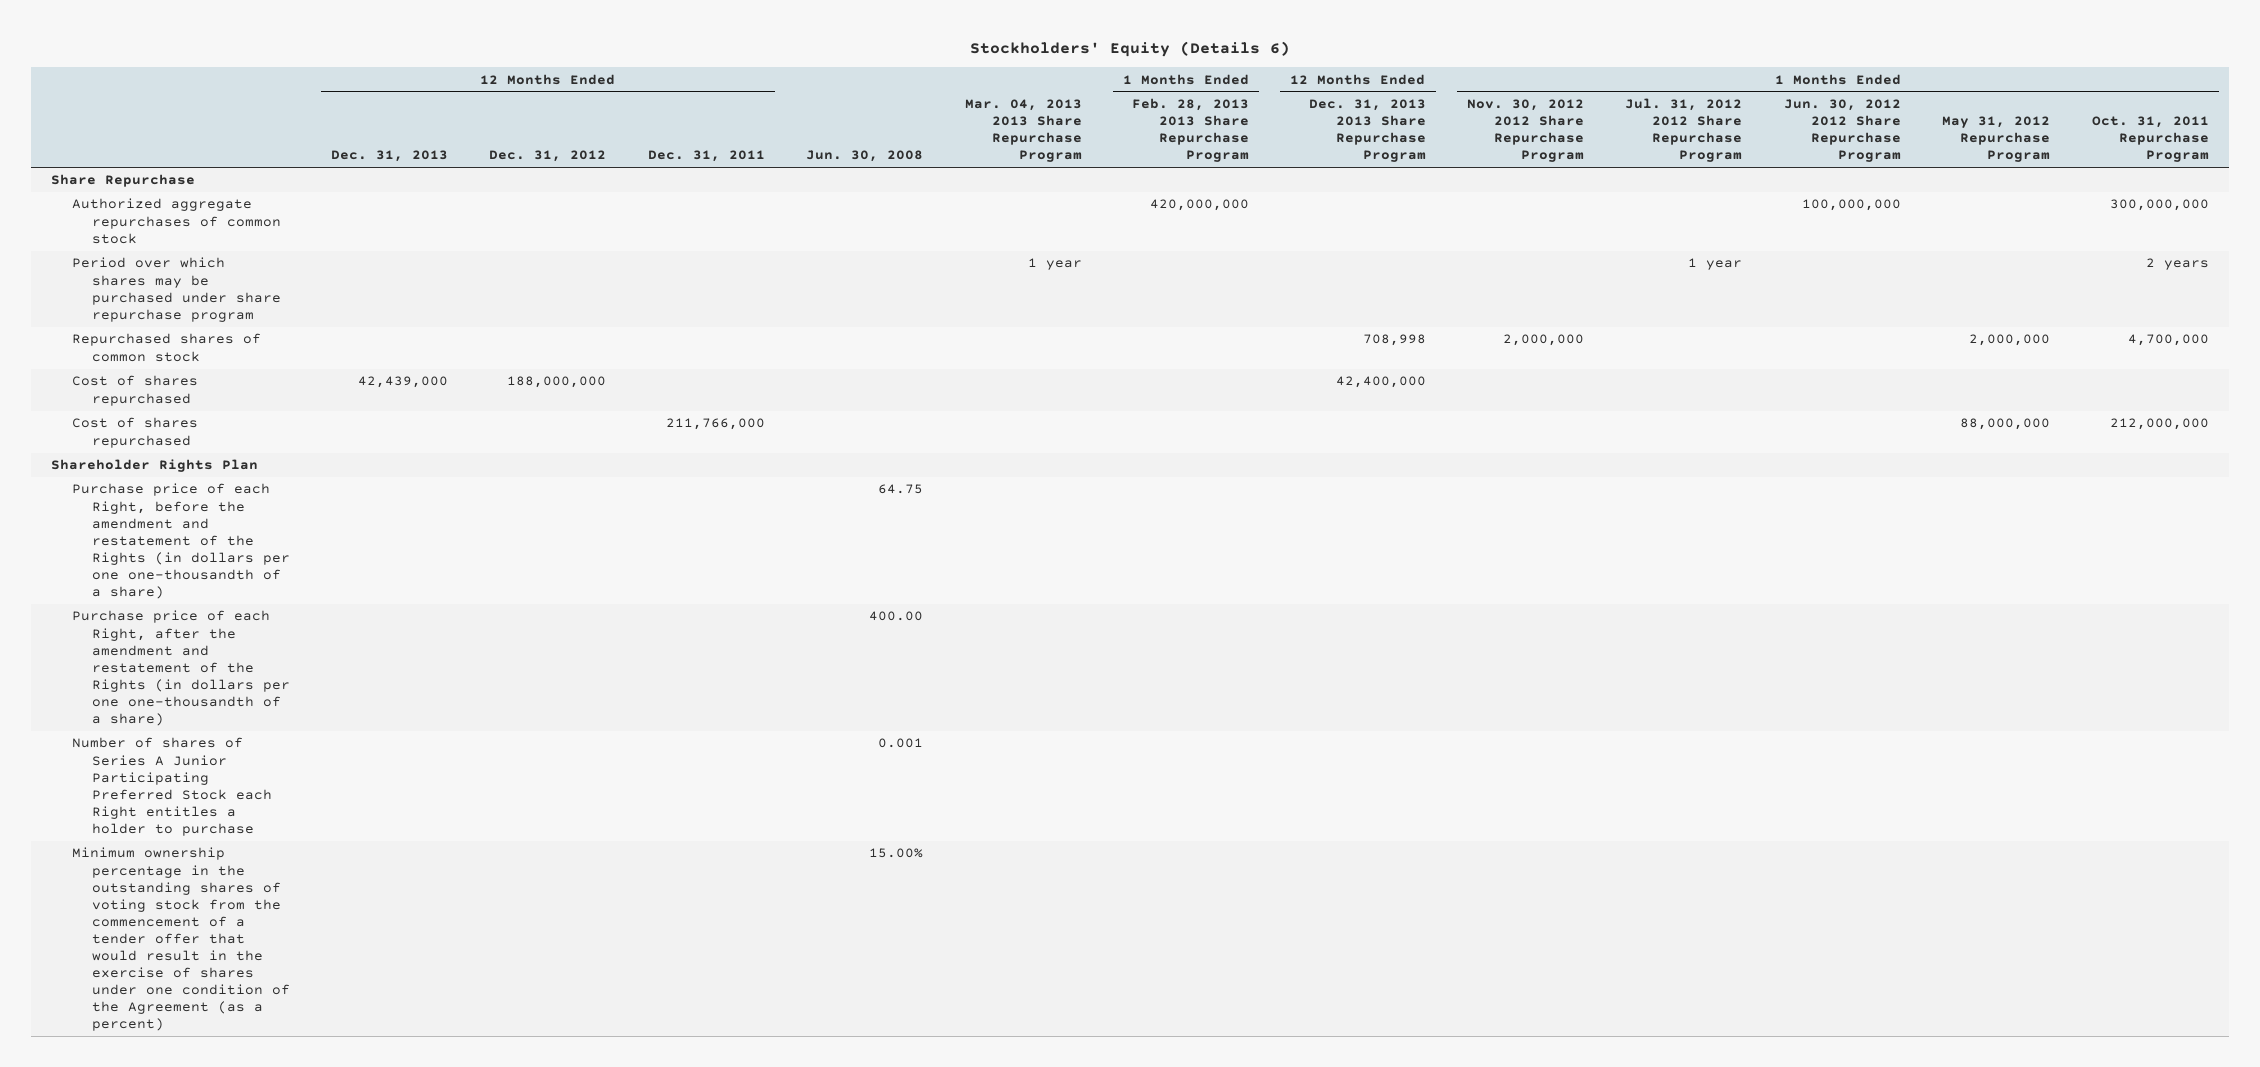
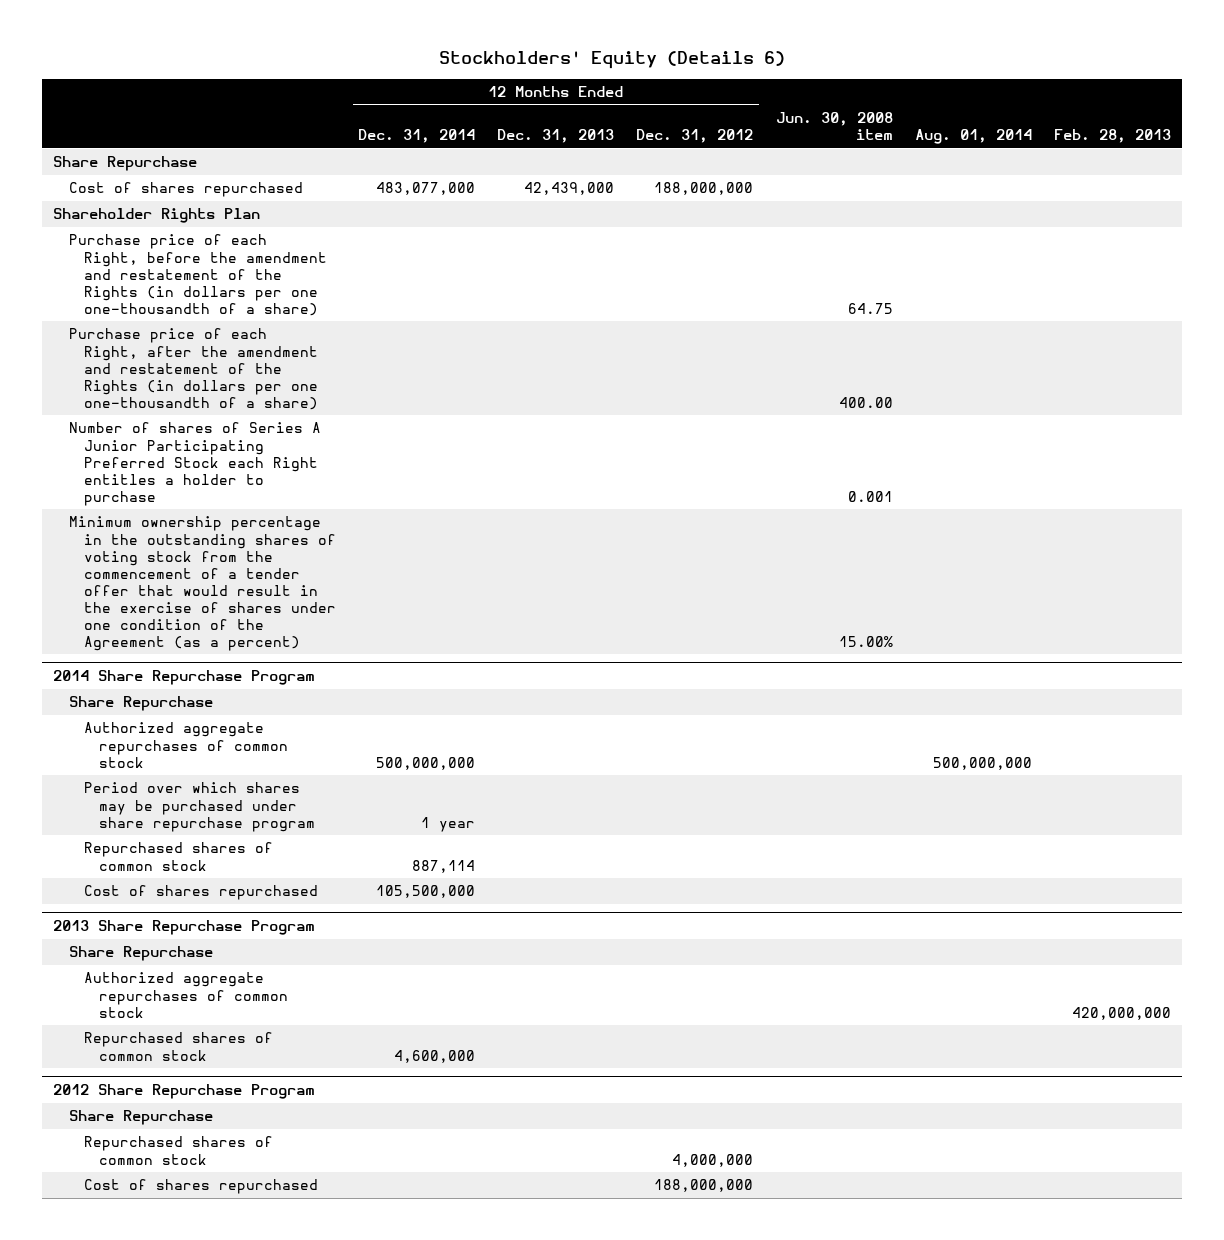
- | 12 Months Ended Dec. 31, 2013 | 12 Months Ended Dec. 31, 2012 | 12 Months Ended Dec. 31, 2011 | Jun. 30, 2008 | Mar. 04, 2013 2013 Share Repurchase Program | 1 Months Ended Feb. 28, 2013 2013 Share Repurchase Program | 12 Months Ended Dec. 31, 2013 2013 Share Repurchase Program | 1 Months Ended Nov. 30, 2012 2012 Share Repurchase Program | 1 Months Ended Jul. 31, 2012 2012 Share Repurchase Program | 1 Months Ended Jun. 30, 2012 2012 Share Repurchase Program | 1 Months Ended May 31, 2012 Repurchase Program | 1 Months Ended Oct. 31, 2011 Repurchase Program
+ | 12 Months Ended Dec. 31, 2014 | 12 Months Ended Dec. 31, 2013 | 12 Months Ended Dec. 31, 2012 | Jun. 30, 2008 item | Aug. 01, 2014 | Feb. 28, 2013
- Authorized aggregate repurchases of common stock | | | | | | 420,000,000 | | | | 100,000,000 | | 300,000,000
- Period over which shares may be purchased under share repurchase program | | | | | 1 year | | | | 1 year | | | 2 years
- Repurchased shares of common stock | | | | | | | 708,998 | 2,000,000 | | | 2,000,000 | 4,700,000
- Cost of shares repurchased | | | 211,766,000 | | | | | | | | 88,000,000 | 212,000,000
+ 2014 Share Repurchase Program
+ Share Repurchase
+ Authorized aggregate repurchases of common stock | 500,000,000 | | | | 500,000,000 |
+ Period over which shares may be purchased under share repurchase program | 1 year | | | | |
+ Repurchased shares of common stock | 887,114 | | | | |
+ Cost of shares repurchased | 105,500,000 | | | | |
+ 2013 Share Repurchase Program
+ Share Repurchase
+ Authorized aggregate repurchases of common stock | | | | | | 420,000,000
+ Repurchased shares of common stock | 4,600,000 | | | | |
+ 2012 Share Repurchase Program
+ Share Repurchase
+ Repurchased shares of common stock | | | 4,000,000 | | |
+ Cost of shares repurchased | | | 188,000,000 | | |

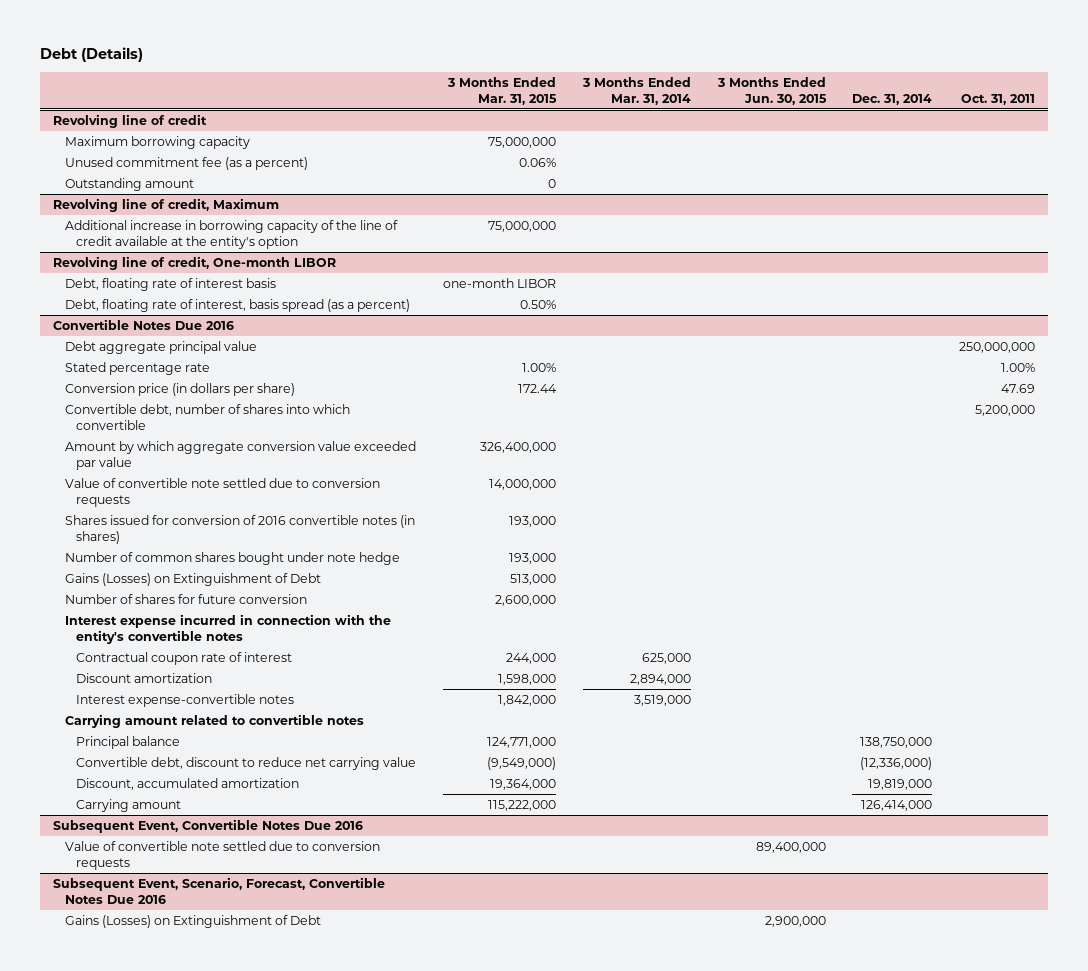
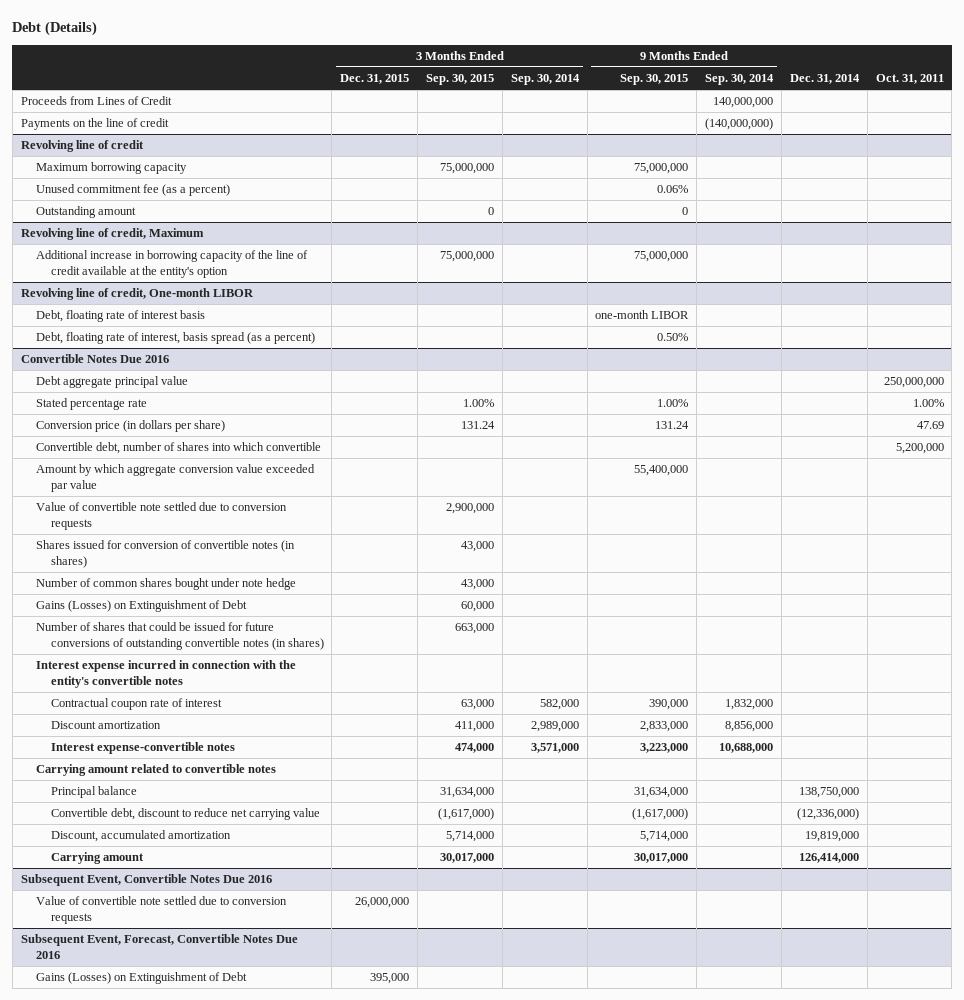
- | 3 Months Ended Mar. 31, 2015 | 3 Months Ended Mar. 31, 2014 | 3 Months Ended Jun. 30, 2015 | Dec. 31, 2014 | Oct. 31, 2011
+ | 3 Months Ended Dec. 31, 2015 | 3 Months Ended Sep. 30, 2015 | 3 Months Ended Sep. 30, 2014 | 9 Months Ended Sep. 30, 2015 | 9 Months Ended Sep. 30, 2014 | Dec. 31, 2014 | Oct. 31, 2011
+ Proceeds from Lines of Credit | | | | | 140,000,000 | |
+ Payments on the line of credit | | | | | (140,000,000) | |
@ Convertible Notes Due 2016
- Shares issued for conversion of 2016 convertible notes (in shares) | 193,000 | | | |
+ Shares issued for conversion of convertible notes (in shares) | | 43,000 | | | | |
- Number of shares for future conversion | 2,600,000 | | | |
+ Number of shares that could be issued for future conversions of outstanding convertible notes (in shares) | | 663,000 | | | | |
- Subsequent Event, Scenario, Forecast, Convertible Notes Due 2016
+ Subsequent Event, Forecast, Convertible Notes Due 2016

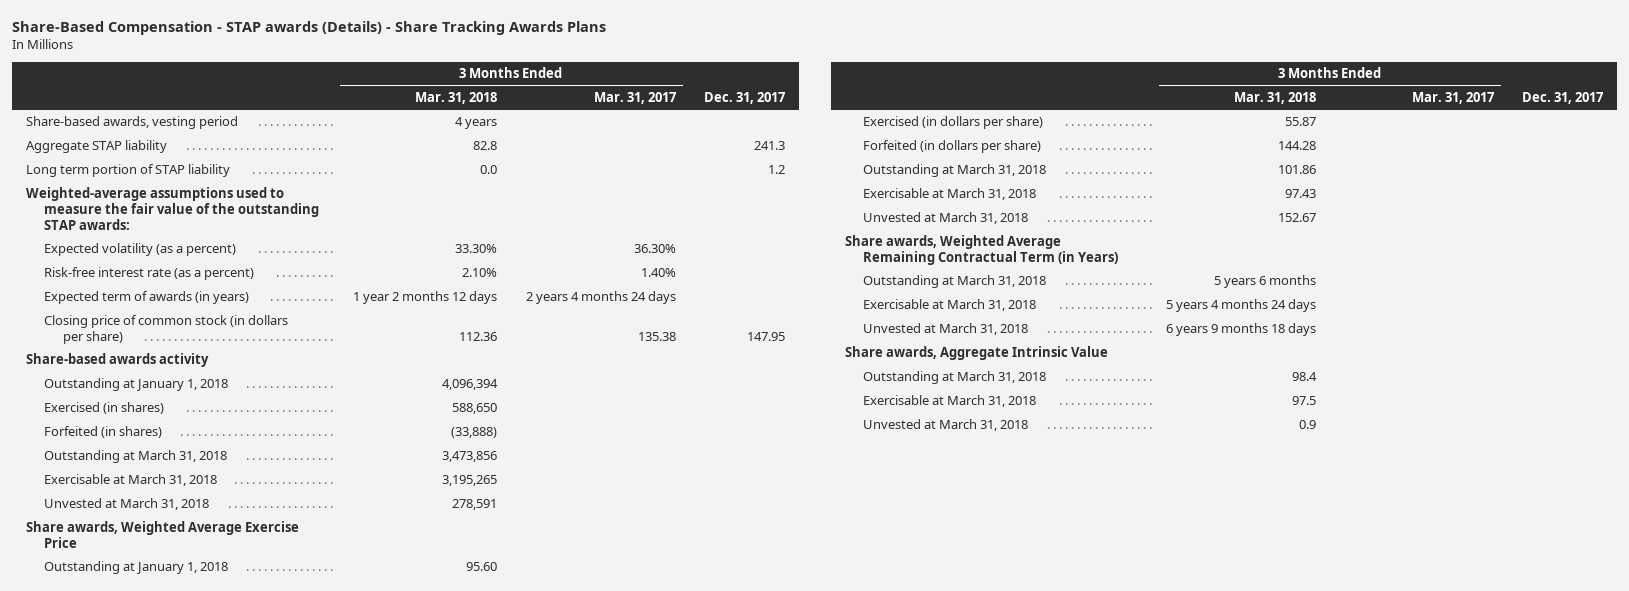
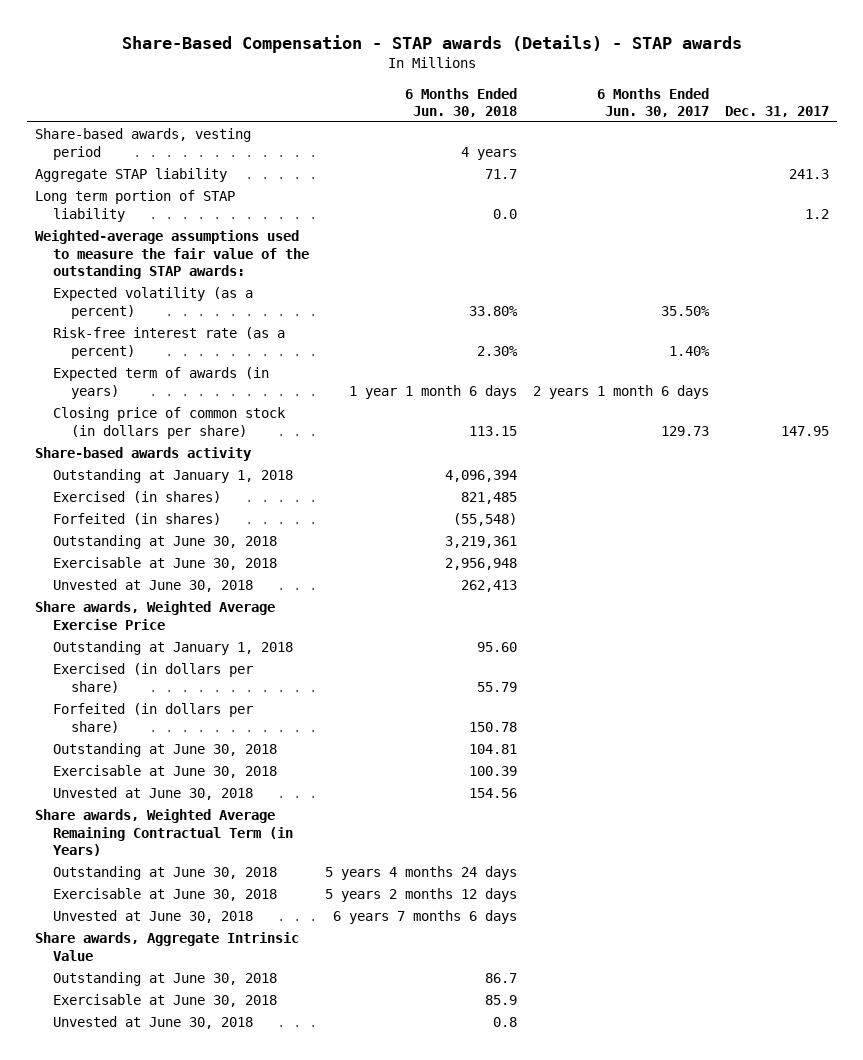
- Share-Based Compensation - STAP awards (Details) - Share Tracking Awards Plans
+ Share-Based Compensation - STAP awards (Details) - STAP awards
- | 3 Months Ended Mar. 31, 2018 | 3 Months Ended Mar. 31, 2017 | Dec. 31, 2017
+ | 6 Months Ended Jun. 30, 2018 | 6 Months Ended Jun. 30, 2017 | Dec. 31, 2017
- Outstanding at March 31, 2018 | 3,473,856 | |
- Exercisable at March 31, 2018 | 3,195,265 | |
- Unvested at March 31, 2018 | 278,591 | |
+ Outstanding at June 30, 2018 | 3,219,361 | |
+ Exercisable at June 30, 2018 | 2,956,948 | |
+ Unvested at June 30, 2018 | 262,413 | |
- Outstanding at March 31, 2018 | 101.86 | |
- Exercisable at March 31, 2018 | 97.43 | |
- Unvested at March 31, 2018 | 152.67 | |
+ Outstanding at June 30, 2018 | 104.81 | |
+ Exercisable at June 30, 2018 | 100.39 | |
+ Unvested at June 30, 2018 | 154.56 | |
- Outstanding at March 31, 2018 | 5 years 6 months | |
- Exercisable at March 31, 2018 | 5 years 4 months 24 days | |
- Unvested at March 31, 2018 | 6 years 9 months 18 days | |
+ Outstanding at June 30, 2018 | 5 years 4 months 24 days | |
+ Exercisable at June 30, 2018 | 5 years 2 months 12 days | |
+ Unvested at June 30, 2018 | 6 years 7 months 6 days | |
- Outstanding at March 31, 2018 | 98.4 | |
- Exercisable at March 31, 2018 | 97.5 | |
- Unvested at March 31, 2018 | 0.9 | |
+ Outstanding at June 30, 2018 | 86.7 | |
+ Exercisable at June 30, 2018 | 85.9 | |
+ Unvested at June 30, 2018 | 0.8 | |

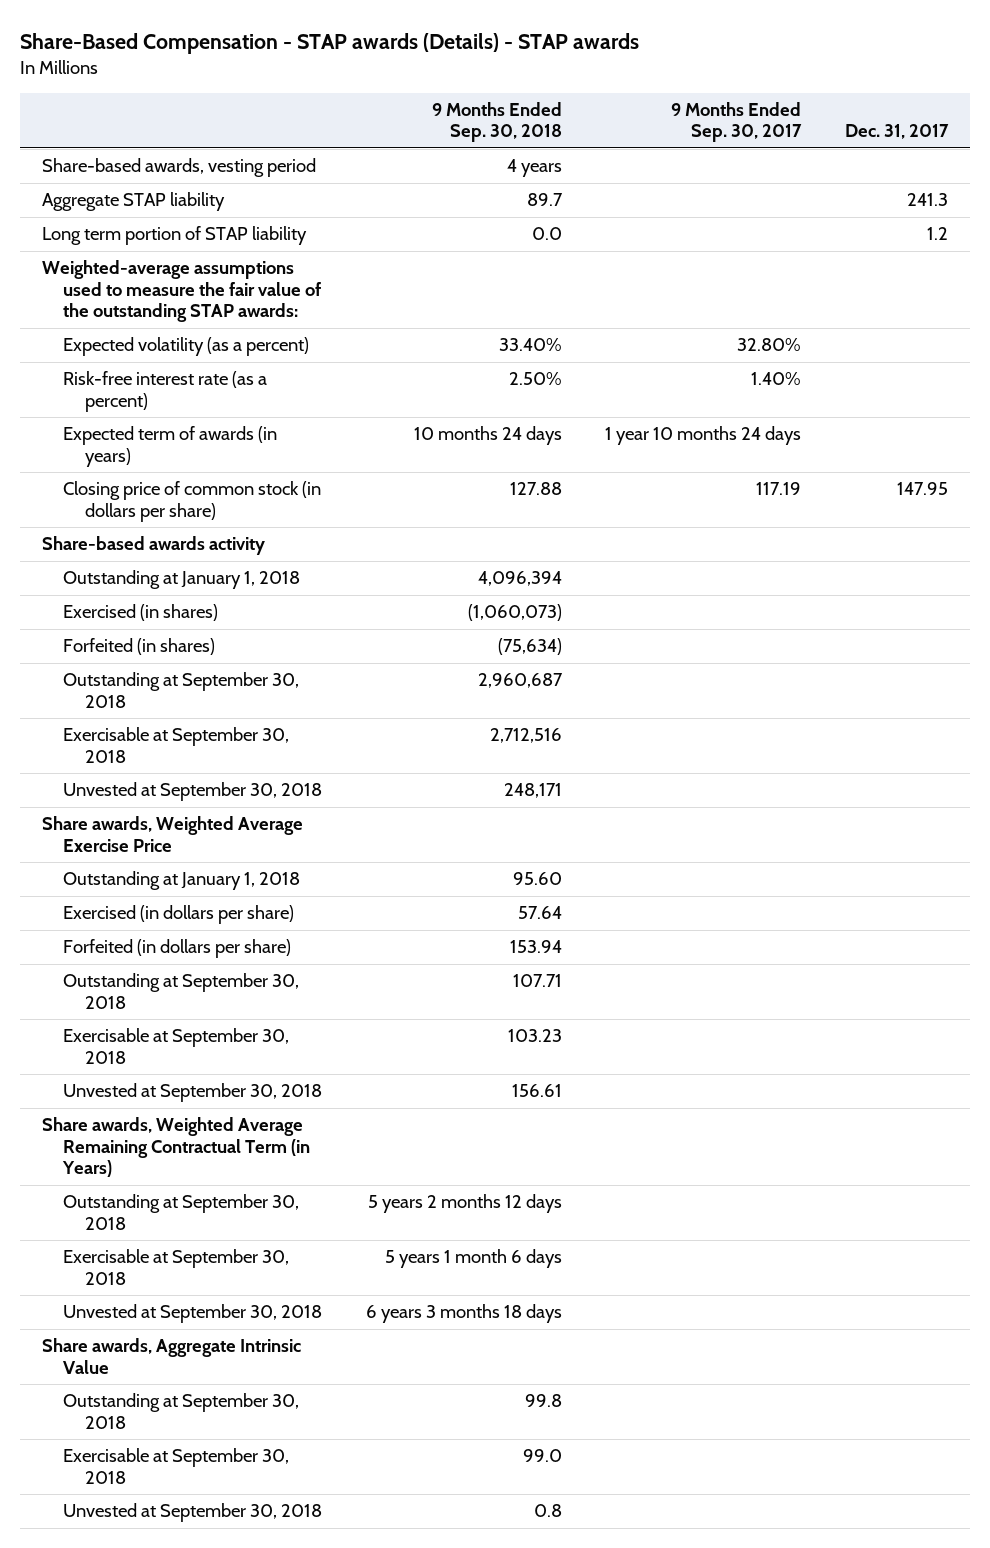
- | 6 Months Ended Jun. 30, 2018 | 6 Months Ended Jun. 30, 2017 | Dec. 31, 2017
+ | 9 Months Ended Sep. 30, 2018 | 9 Months Ended Sep. 30, 2017 | Dec. 31, 2017
- Outstanding at June 30, 2018 | 3,219,361 | |
- Exercisable at June 30, 2018 | 2,956,948 | |
- Unvested at June 30, 2018 | 262,413 | |
+ Outstanding at September 30, 2018 | 2,960,687 | |
+ Exercisable at September 30, 2018 | 2,712,516 | |
+ Unvested at September 30, 2018 | 248,171 | |
- Outstanding at June 30, 2018 | 104.81 | |
- Exercisable at June 30, 2018 | 100.39 | |
- Unvested at June 30, 2018 | 154.56 | |
+ Outstanding at September 30, 2018 | 107.71 | |
+ Exercisable at September 30, 2018 | 103.23 | |
+ Unvested at September 30, 2018 | 156.61 | |
- Outstanding at June 30, 2018 | 5 years 4 months 24 days | |
- Exercisable at June 30, 2018 | 5 years 2 months 12 days | |
- Unvested at June 30, 2018 | 6 years 7 months 6 days | |
+ Outstanding at September 30, 2018 | 5 years 2 months 12 days | |
+ Exercisable at September 30, 2018 | 5 years 1 month 6 days | |
+ Unvested at September 30, 2018 | 6 years 3 months 18 days | |
- Outstanding at June 30, 2018 | 86.7 | |
- Exercisable at June 30, 2018 | 85.9 | |
- Unvested at June 30, 2018 | 0.8 | |
+ Outstanding at September 30, 2018 | 99.8 | |
+ Exercisable at September 30, 2018 | 99.0 | |
+ Unvested at September 30, 2018 | 0.8 | |

